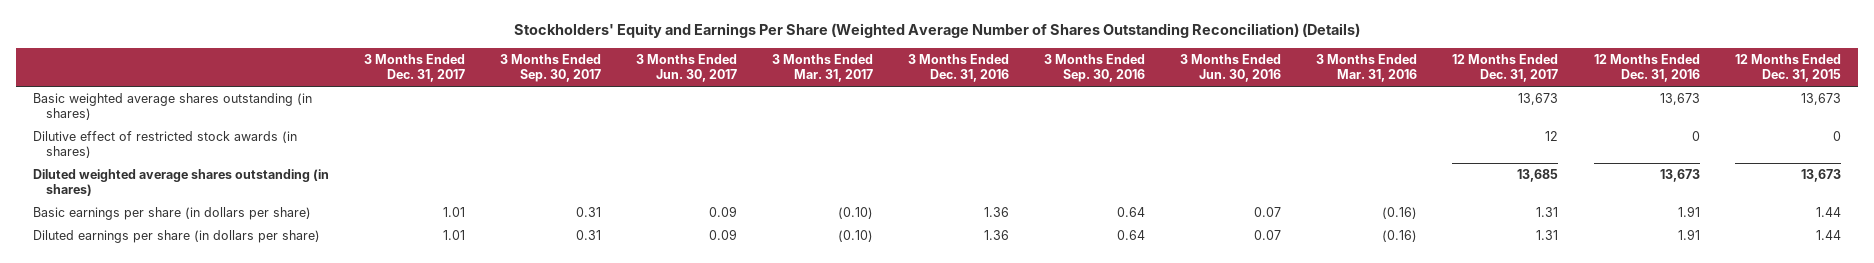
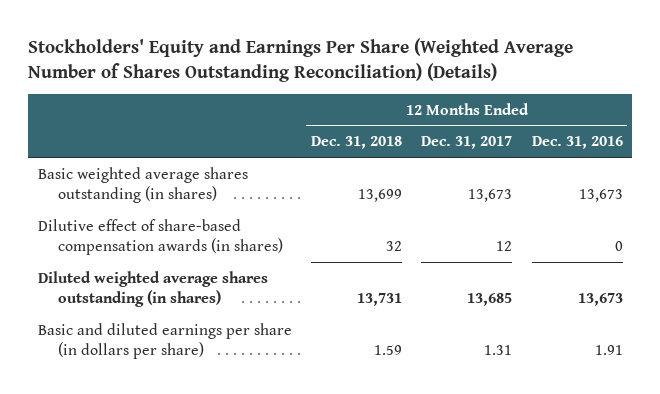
- | 3 Months Ended Dec. 31, 2017 | 3 Months Ended Sep. 30, 2017 | 3 Months Ended Jun. 30, 2017 | 3 Months Ended Mar. 31, 2017 | 3 Months Ended Dec. 31, 2016 | 3 Months Ended Sep. 30, 2016 | 3 Months Ended Jun. 30, 2016 | 3 Months Ended Mar. 31, 2016 | 12 Months Ended Dec. 31, 2017 | 12 Months Ended Dec. 31, 2016 | 12 Months Ended Dec. 31, 2015
+ | 12 Months Ended Dec. 31, 2018 | 12 Months Ended Dec. 31, 2017 | 12 Months Ended Dec. 31, 2016
- Dilutive effect of restricted stock awards (in shares) | | | | | | | | | 12 | 0 | 0
+ Dilutive effect of share-based compensation awards (in shares) | 32 | 12 | 0
- Basic earnings per share (in dollars per share) | 1.01 | 0.31 | 0.09 | (0.10) | 1.36 | 0.64 | 0.07 | (0.16) | 1.31 | 1.91 | 1.44
- Diluted earnings per share (in dollars per share) | 1.01 | 0.31 | 0.09 | (0.10) | 1.36 | 0.64 | 0.07 | (0.16) | 1.31 | 1.91 | 1.44
+ Basic and diluted earnings per share (in dollars per share) | 1.59 | 1.31 | 1.91

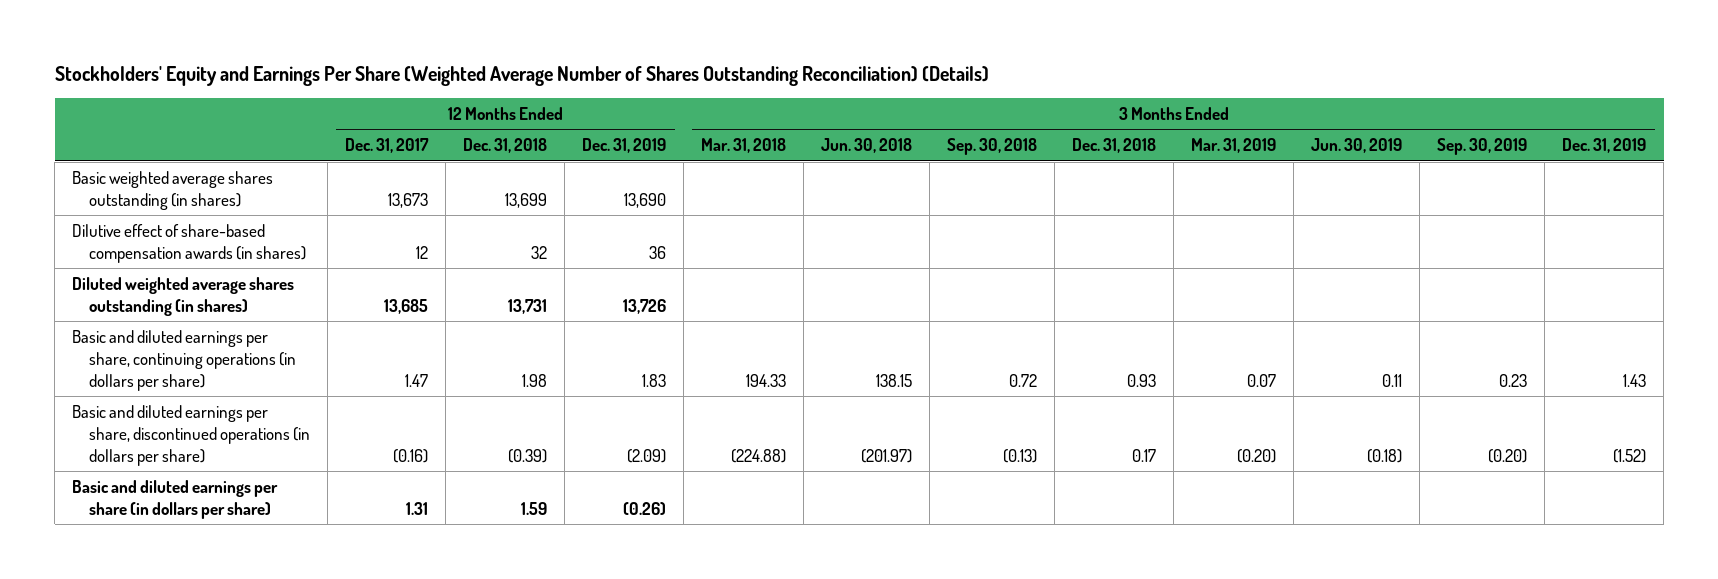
- | 12 Months Ended Dec. 31, 2018 | 12 Months Ended Dec. 31, 2017 | 12 Months Ended Dec. 31, 2016
+ | 12 Months Ended Dec. 31, 2017 | 12 Months Ended Dec. 31, 2018 | 12 Months Ended Dec. 31, 2019 | 3 Months Ended Mar. 31, 2018 | 3 Months Ended Jun. 30, 2018 | 3 Months Ended Sep. 30, 2018 | 3 Months Ended Dec. 31, 2018 | 3 Months Ended Mar. 31, 2019 | 3 Months Ended Jun. 30, 2019 | 3 Months Ended Sep. 30, 2019 | 3 Months Ended Dec. 31, 2019
+ Basic and diluted earnings per share, continuing operations (in dollars per share) | 1.47 | 1.98 | 1.83 | 194.33 | 138.15 | 0.72 | 0.93 | 0.07 | 0.11 | 0.23 | 1.43
+ Basic and diluted earnings per share, discontinued operations (in dollars per share) | (0.16) | (0.39) | (2.09) | (224.88) | (201.97) | (0.13) | 0.17 | (0.20) | (0.18) | (0.20) | (1.52)

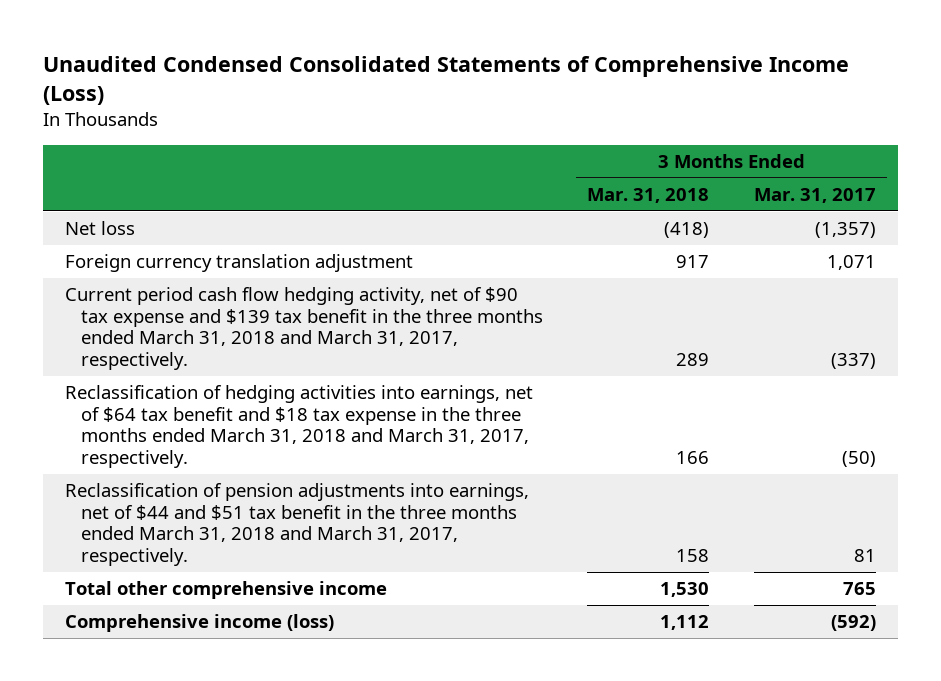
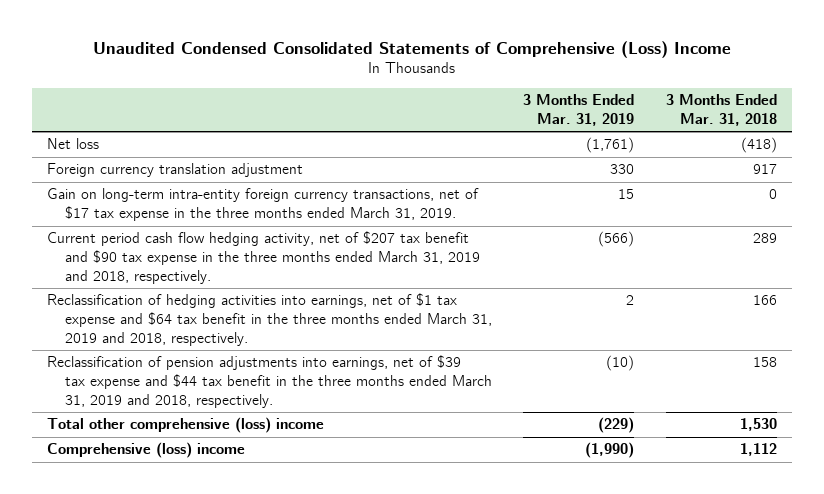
- Unaudited Condensed Consolidated Statements of Comprehensive Income (Loss)
+ Unaudited Condensed Consolidated Statements of Comprehensive (Loss) Income
- | 3 Months Ended Mar. 31, 2018 | 3 Months Ended Mar. 31, 2017
+ | 3 Months Ended Mar. 31, 2019 | 3 Months Ended Mar. 31, 2018
- Current period cash flow hedging activity, net of $90 tax expense and $139 tax benefit in the three months ended March 31, 2018 and March 31, 2017, respectively. | 289 | (337)
- Reclassification of hedging activities into earnings, net of $64 tax benefit and $18 tax expense in the three months ended March 31, 2018 and March 31, 2017, respectively. | 166 | (50)
- Reclassification of pension adjustments into earnings, net of $44 and $51 tax benefit in the three months ended March 31, 2018 and March 31, 2017, respectively. | 158 | 81
- Total other comprehensive income | 1,530 | 765
- Comprehensive income (loss) | 1,112 | (592)
+ Gain on long-term intra-entity foreign currency transactions, net of $17 tax expense in the three months ended March 31, 2019. | 15 | 0
+ Current period cash flow hedging activity, net of $207 tax benefit and $90 tax expense in the three months ended March 31, 2019 and 2018, respectively. | (566) | 289
+ Reclassification of hedging activities into earnings, net of $1 tax expense and $64 tax benefit in the three months ended March 31, 2019 and 2018, respectively. | 2 | 166
+ Reclassification of pension adjustments into earnings, net of $39 tax expense and $44 tax benefit in the three months ended March 31, 2019 and 2018, respectively. | (10) | 158
+ Total other comprehensive (loss) income | (229) | 1,530
+ Comprehensive (loss) income | (1,990) | 1,112

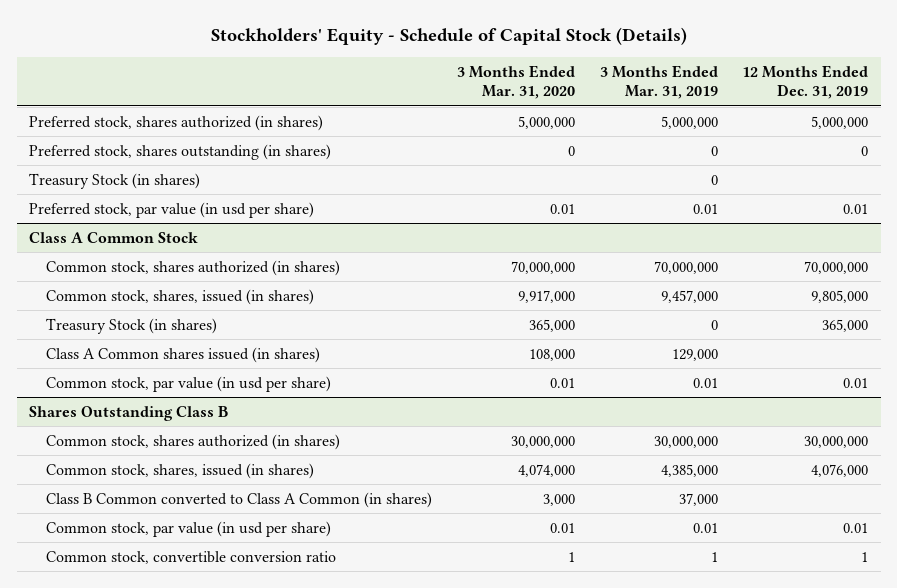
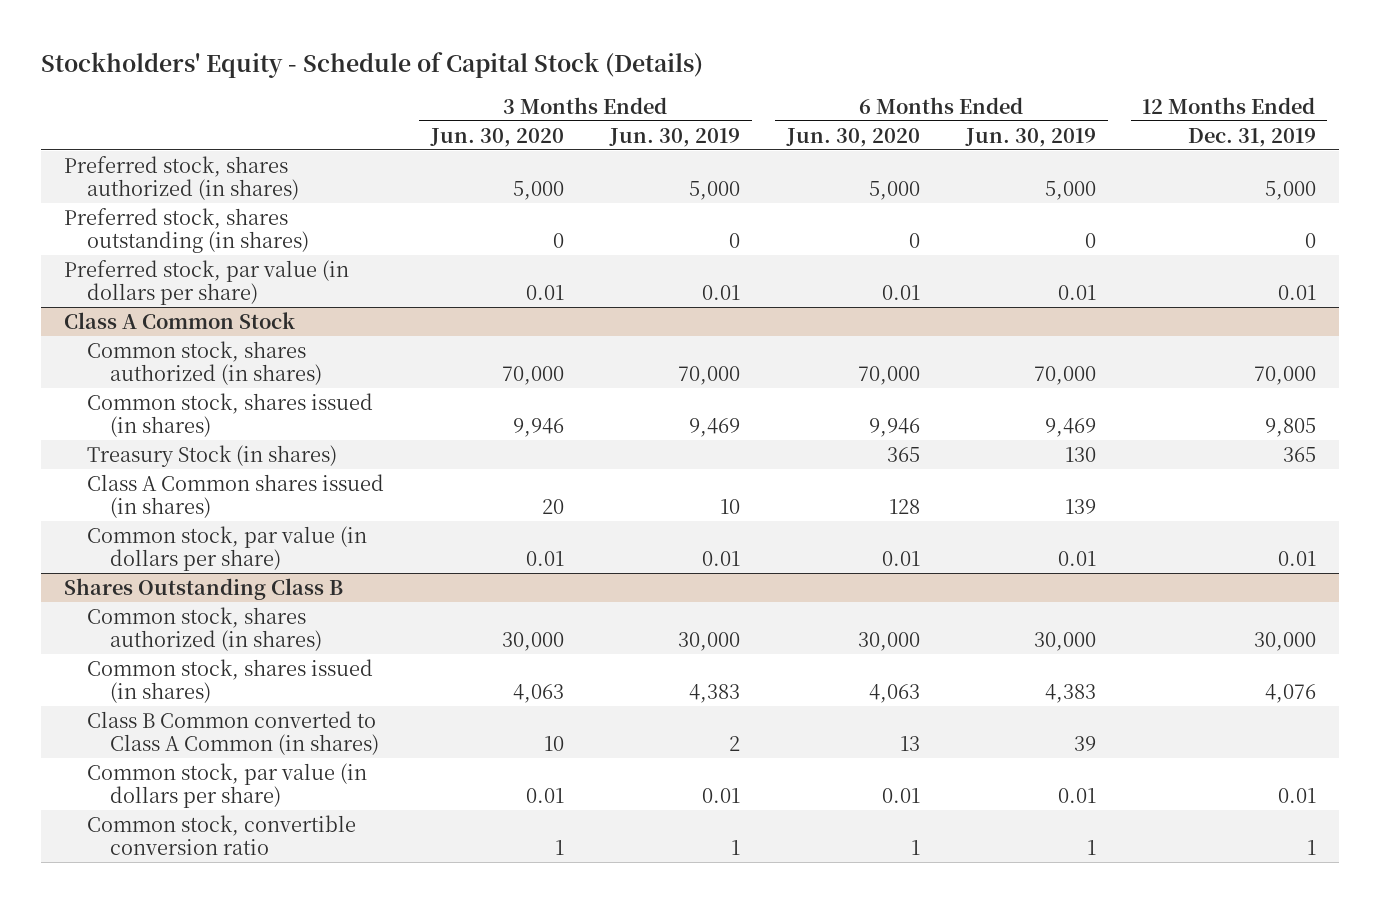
- | 3 Months Ended Mar. 31, 2020 | 3 Months Ended Mar. 31, 2019 | 12 Months Ended Dec. 31, 2019
+ | 3 Months Ended Jun. 30, 2020 | 3 Months Ended Jun. 30, 2019 | 6 Months Ended Jun. 30, 2020 | 6 Months Ended Jun. 30, 2019 | 12 Months Ended Dec. 31, 2019
- Preferred stock, shares authorized (in shares) | 5,000,000 | 5,000,000 | 5,000,000
+ Preferred stock, shares authorized (in shares) | 5,000 | 5,000 | 5,000 | 5,000 | 5,000
- Treasury Stock (in shares) | | 0 |
- Preferred stock, par value (in usd per share) | 0.01 | 0.01 | 0.01
+ Preferred stock, par value (in dollars per share) | 0.01 | 0.01 | 0.01 | 0.01 | 0.01
@ Class A Common Stock
- Common stock, shares authorized (in shares) | 70,000,000 | 70,000,000 | 70,000,000
- Common stock, shares, issued (in shares) | 9,917,000 | 9,457,000 | 9,805,000
- Treasury Stock (in shares) | 365,000 | 0 | 365,000
+ Common stock, shares authorized (in shares) | 70,000 | 70,000 | 70,000 | 70,000 | 70,000
+ Common stock, shares issued (in shares) | 9,946 | 9,469 | 9,946 | 9,469 | 9,805
+ Treasury Stock (in shares) | | | 365 | 130 | 365
- Common stock, par value (in usd per share) | 0.01 | 0.01 | 0.01
+ Common stock, par value (in dollars per share) | 0.01 | 0.01 | 0.01 | 0.01 | 0.01
@ Shares Outstanding Class B
- Common stock, shares authorized (in shares) | 30,000,000 | 30,000,000 | 30,000,000
- Common stock, shares, issued (in shares) | 4,074,000 | 4,385,000 | 4,076,000
+ Common stock, shares authorized (in shares) | 30,000 | 30,000 | 30,000 | 30,000 | 30,000
+ Common stock, shares issued (in shares) | 4,063 | 4,383 | 4,063 | 4,383 | 4,076
- Common stock, par value (in usd per share) | 0.01 | 0.01 | 0.01
+ Common stock, par value (in dollars per share) | 0.01 | 0.01 | 0.01 | 0.01 | 0.01

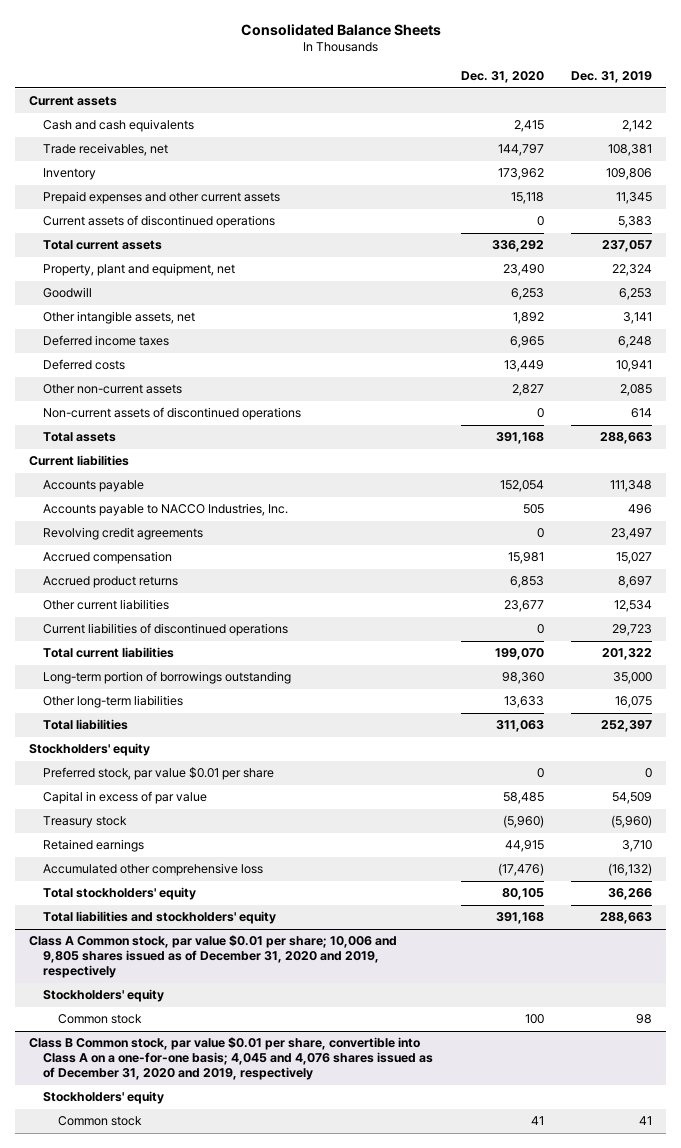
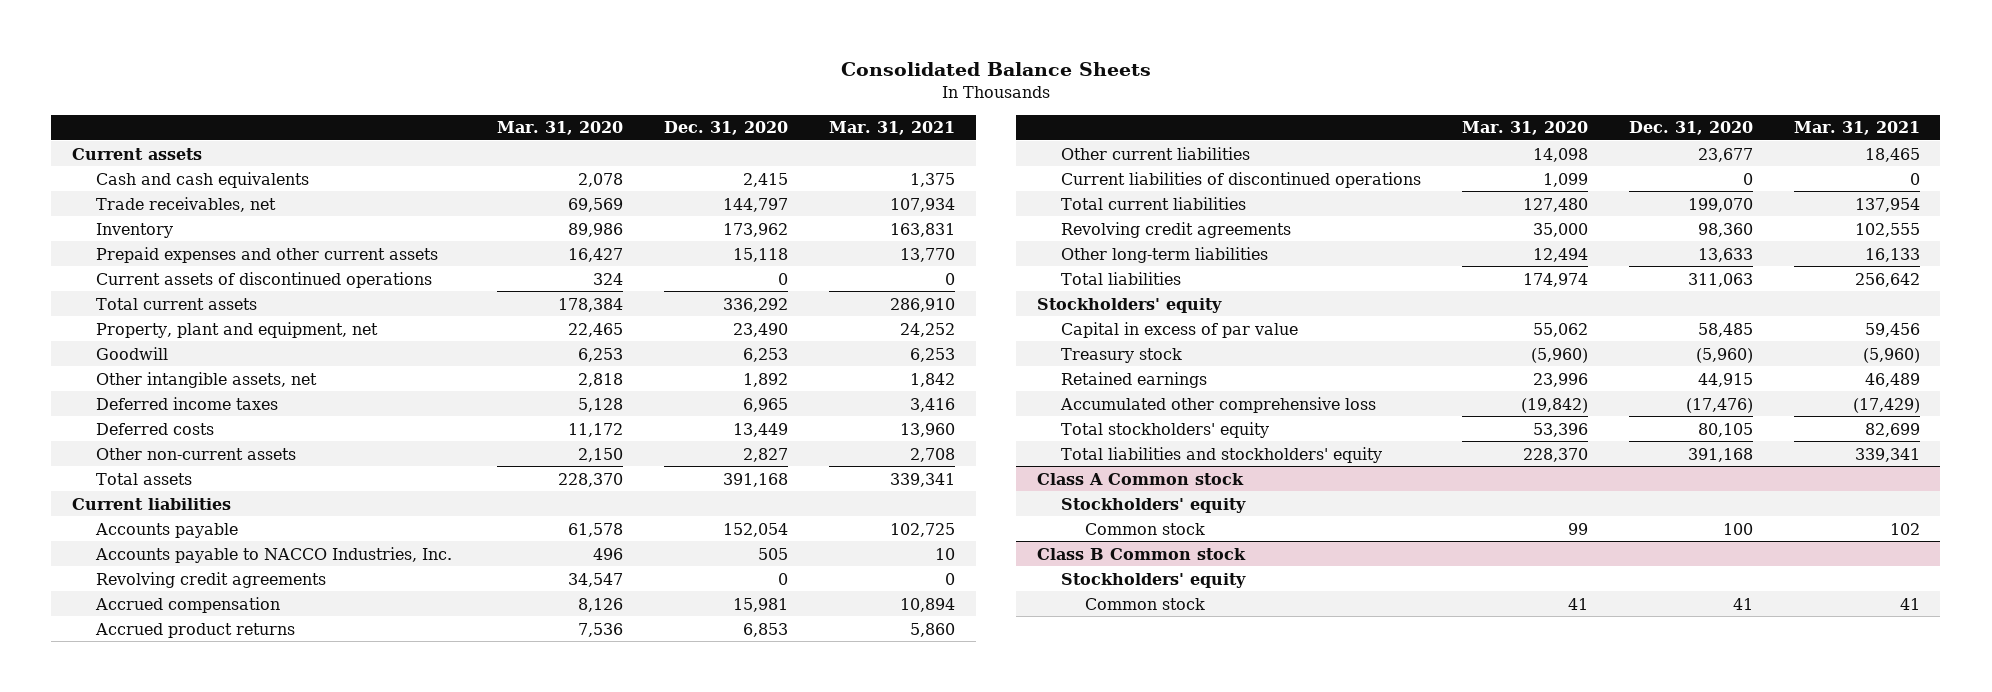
- | Dec. 31, 2020 | Dec. 31, 2019
+ | Mar. 31, 2020 | Dec. 31, 2020 | Mar. 31, 2021
- Non-current assets of discontinued operations | 0 | 614
- Long-term portion of borrowings outstanding | 98,360 | 35,000
+ Revolving credit agreements | 35,000 | 98,360 | 102,555
- Preferred stock, par value $0.01 per share | 0 | 0
- Class A Common stock, par value $0.01 per share; 10,006 and 9,805 shares issued as of December 31, 2020 and 2019, respectively
+ Class A Common stock
- Class B Common stock, par value $0.01 per share, convertible into Class A on a one-for-one basis; 4,045 and 4,076 shares issued as of December 31, 2020 and 2019, respectively
+ Class B Common stock

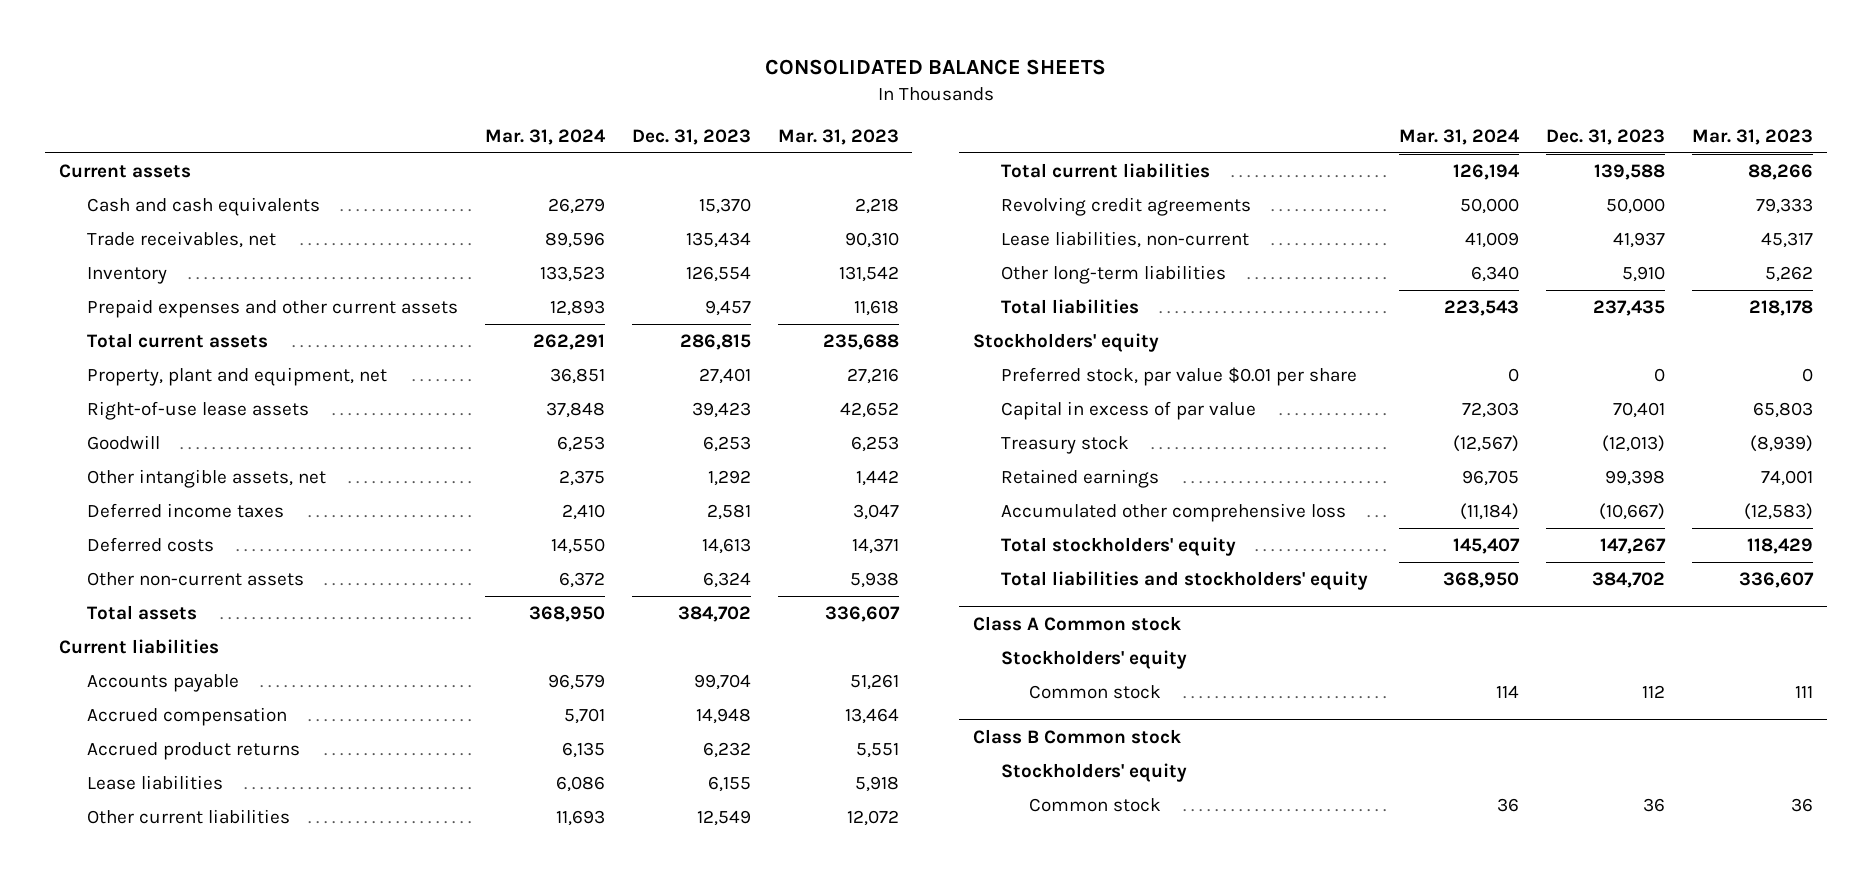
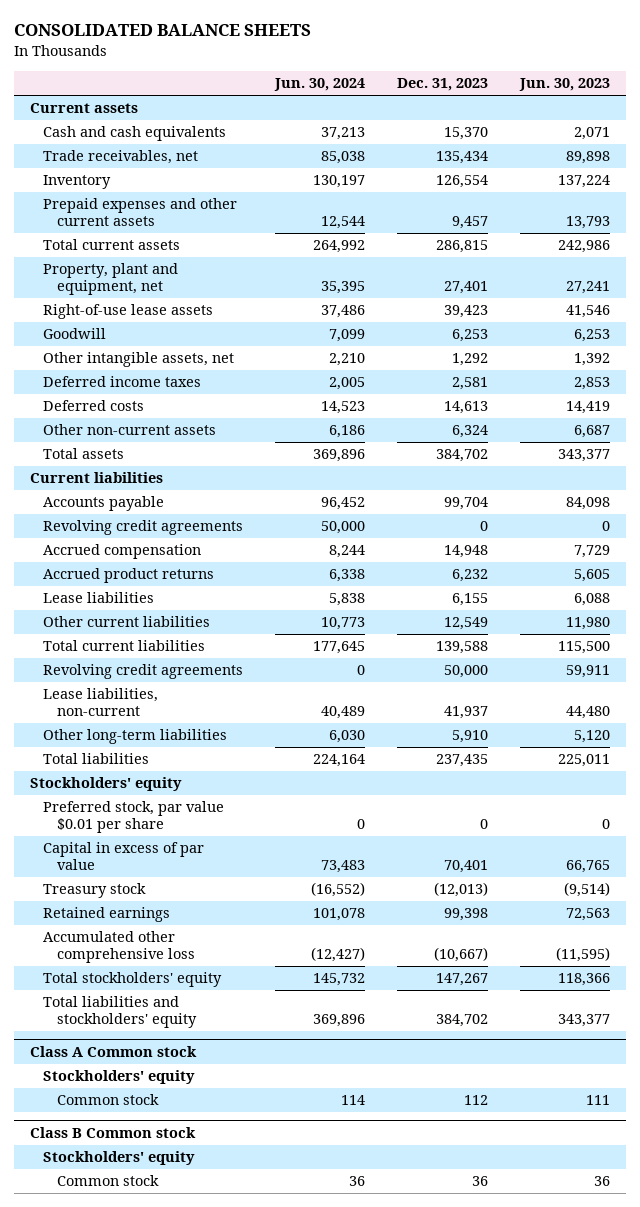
- | Mar. 31, 2024 | Dec. 31, 2023 | Mar. 31, 2023
+ | Jun. 30, 2024 | Dec. 31, 2023 | Jun. 30, 2023
+ Revolving credit agreements | 50,000 | 0 | 0

